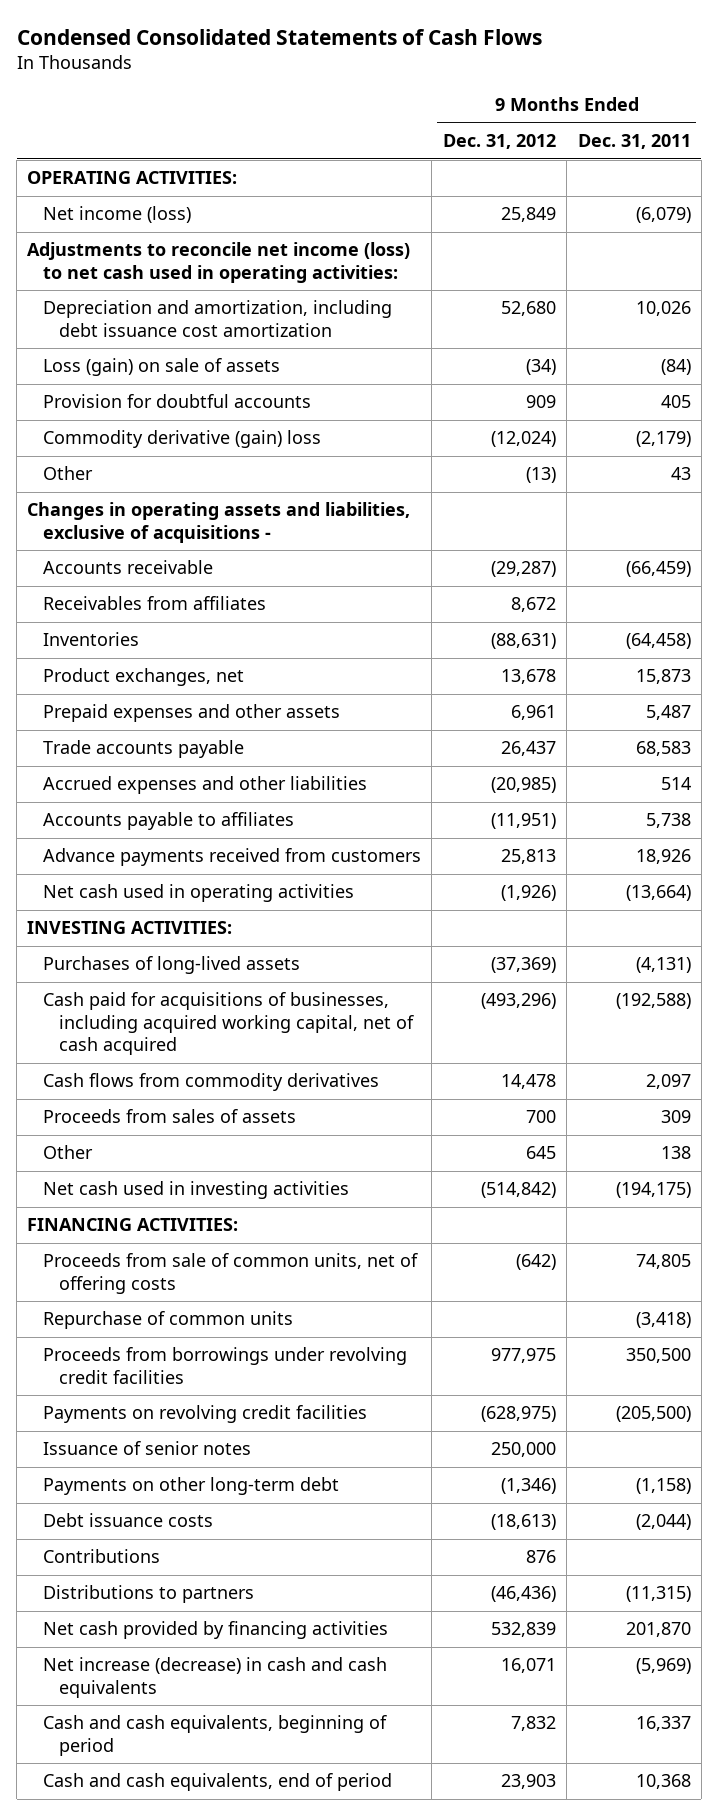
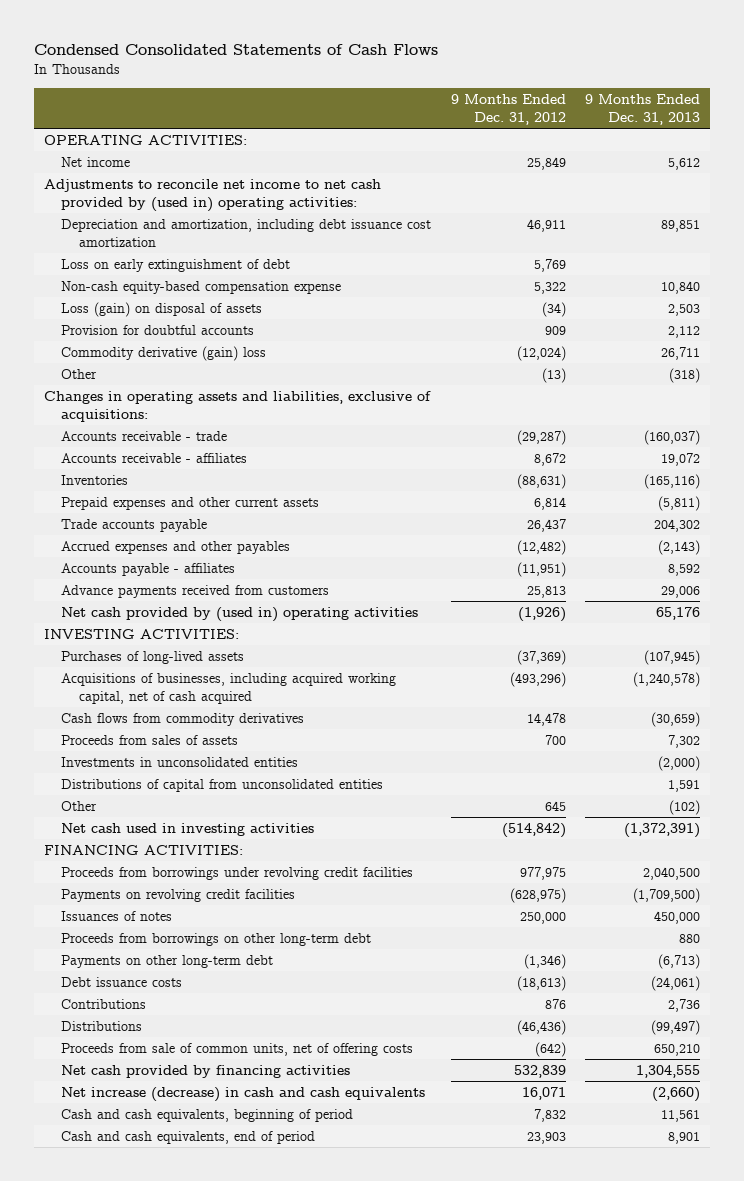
- | 9 Months Ended Dec. 31, 2012 | 9 Months Ended Dec. 31, 2011
+ | 9 Months Ended Dec. 31, 2012 | 9 Months Ended Dec. 31, 2013
- Net income (loss) | 25,849 | (6,079)
- Adjustments to reconcile net income (loss) to net cash used in operating activities:
- Depreciation and amortization, including debt issuance cost amortization | 52,680 | 10,026
- Loss (gain) on sale of assets | (34) | (84)
+ Net income | 25,849 | 5,612
+ Adjustments to reconcile net income to net cash provided by (used in) operating activities:
+ Depreciation and amortization, including debt issuance cost amortization | 46,911 | 89,851
+ Loss on early extinguishment of debt | 5,769 |
+ Non-cash equity-based compensation expense | 5,322 | 10,840
+ Loss (gain) on disposal of assets | (34) | 2,503
- Changes in operating assets and liabilities, exclusive of acquisitions -
- Accounts receivable | (29,287) | (66,459)
- Receivables from affiliates | 8,672 |
+ Changes in operating assets and liabilities, exclusive of acquisitions:
+ Accounts receivable - trade | (29,287) | (160,037)
+ Accounts receivable - affiliates | 8,672 | 19,072
- Product exchanges, net | 13,678 | 15,873
- Prepaid expenses and other assets | 6,961 | 5,487
+ Prepaid expenses and other current assets | 6,814 | (5,811)
- Accrued expenses and other liabilities | (20,985) | 514
- Accounts payable to affiliates | (11,951) | 5,738
+ Accrued expenses and other payables | (12,482) | (2,143)
+ Accounts payable - affiliates | (11,951) | 8,592
- Net cash used in operating activities | (1,926) | (13,664)
+ Net cash provided by (used in) operating activities | (1,926) | 65,176
- Cash paid for acquisitions of businesses, including acquired working capital, net of cash acquired | (493,296) | (192,588)
+ Acquisitions of businesses, including acquired working capital, net of cash acquired | (493,296) | (1,240,578)
+ Investments in unconsolidated entities | | (2,000)
+ Distributions of capital from unconsolidated entities | | 1,591
- Repurchase of common units | | (3,418)
- Issuance of senior notes | 250,000 |
+ Issuances of notes | 250,000 | 450,000
+ Proceeds from borrowings on other long-term debt | | 880
- Distributions to partners | (46,436) | (11,315)
+ Distributions | (46,436) | (99,497)
moved down: Proceeds from sale of common units, net of offering costs | (642) | 650,210

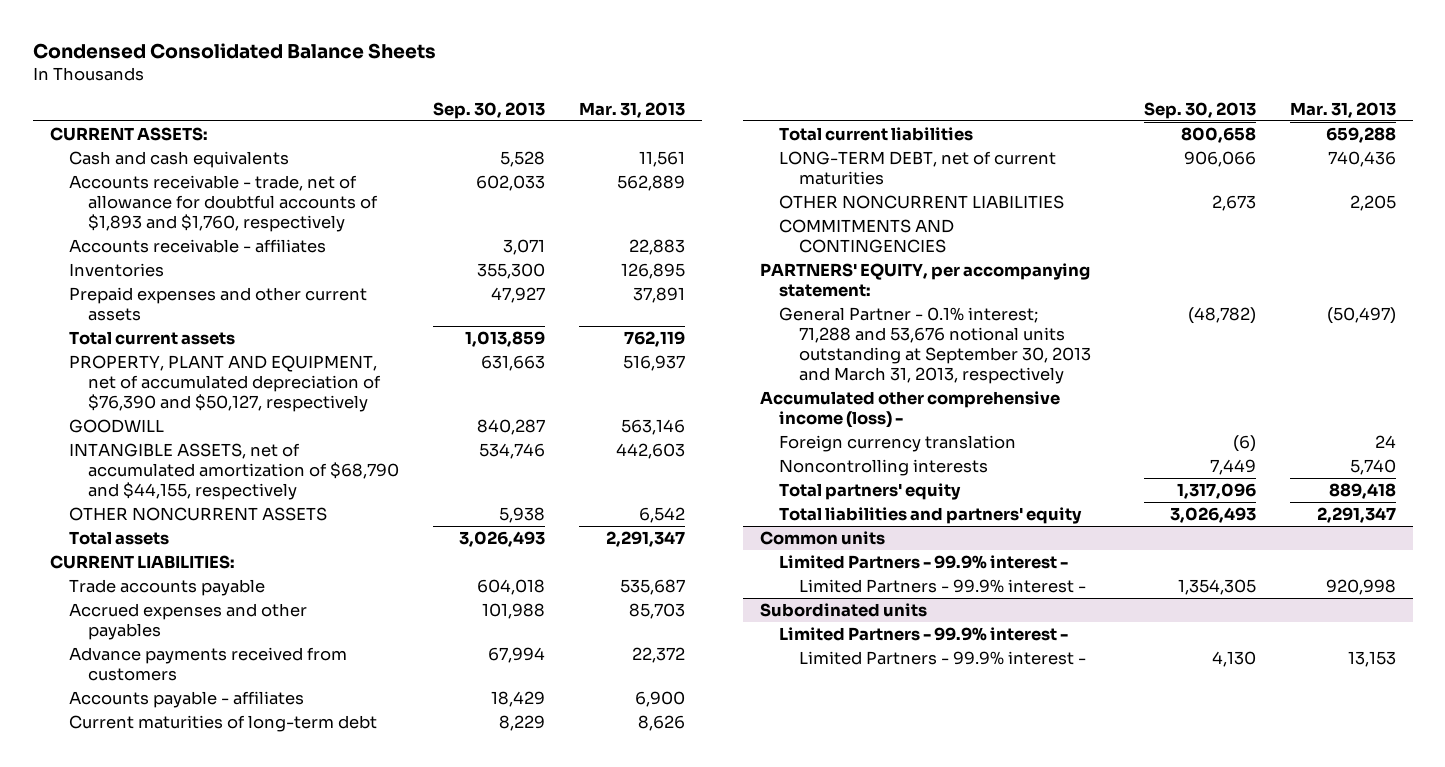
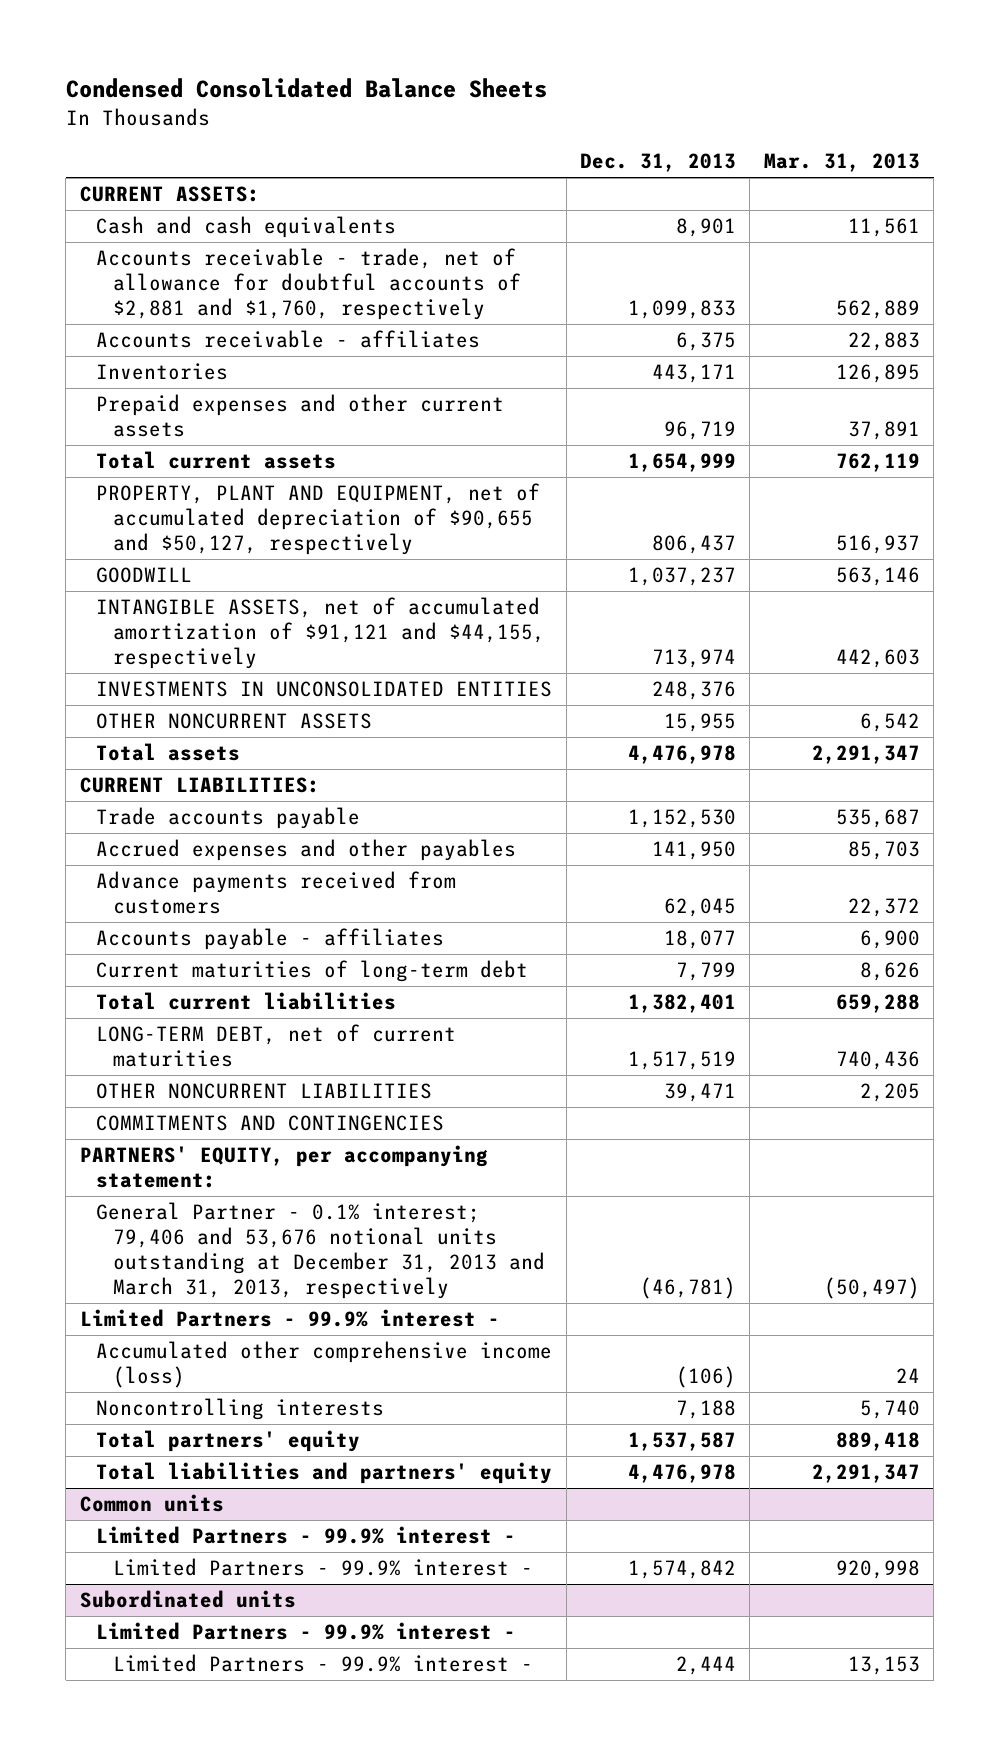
- | Sep. 30, 2013 | Mar. 31, 2013
+ | Dec. 31, 2013 | Mar. 31, 2013
- Accounts receivable - trade, net of allowance for doubtful accounts of $1,893 and $1,760, respectively | 602,033 | 562,889
+ Accounts receivable - trade, net of allowance for doubtful accounts of $2,881 and $1,760, respectively | 1,099,833 | 562,889
- PROPERTY, PLANT AND EQUIPMENT, net of accumulated depreciation of $76,390 and $50,127, respectively | 631,663 | 516,937
+ PROPERTY, PLANT AND EQUIPMENT, net of accumulated depreciation of $90,655 and $50,127, respectively | 806,437 | 516,937
- INTANGIBLE ASSETS, net of accumulated amortization of $68,790 and $44,155, respectively | 534,746 | 442,603
+ INTANGIBLE ASSETS, net of accumulated amortization of $91,121 and $44,155, respectively | 713,974 | 442,603
+ INVESTMENTS IN UNCONSOLIDATED ENTITIES | 248,376 |
- General Partner - 0.1% interest; 71,288 and 53,676 notional units outstanding at September 30, 2013 and March 31, 2013, respectively | (48,782) | (50,497)
- Accumulated other comprehensive income (loss) -
- Foreign currency translation | (6) | 24
+ General Partner - 0.1% interest; 79,406 and 53,676 notional units outstanding at December 31, 2013 and March 31, 2013, respectively | (46,781) | (50,497)
+ Limited Partners - 99.9% interest -
+ Accumulated other comprehensive income (loss) | (106) | 24

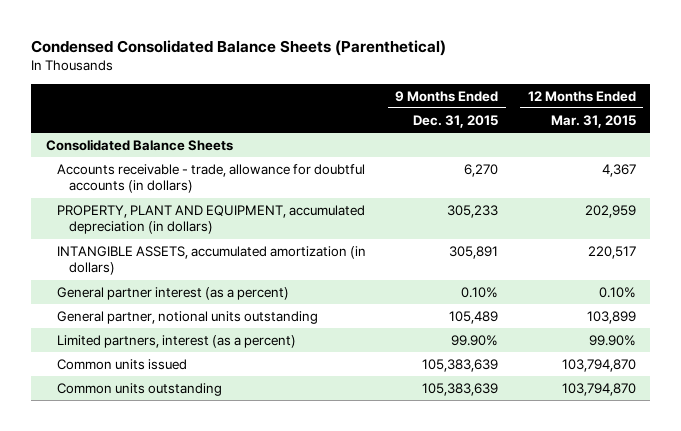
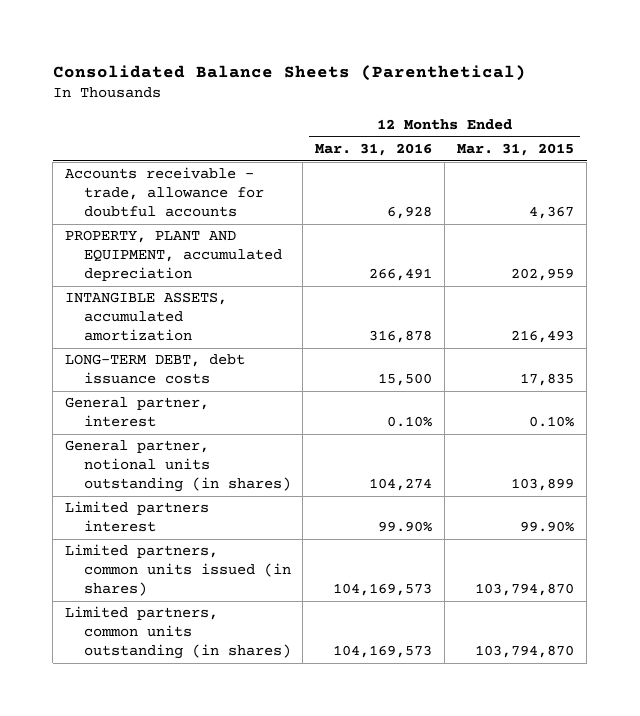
- Condensed Consolidated Balance Sheets (Parenthetical)
+ Consolidated Balance Sheets (Parenthetical)
- | 9 Months Ended Dec. 31, 2015 | 12 Months Ended Mar. 31, 2015
+ | 12 Months Ended Mar. 31, 2016 | 12 Months Ended Mar. 31, 2015
- Consolidated Balance Sheets
- Accounts receivable - trade, allowance for doubtful accounts (in dollars) | 6,270 | 4,367
- PROPERTY, PLANT AND EQUIPMENT, accumulated depreciation (in dollars) | 305,233 | 202,959
- INTANGIBLE ASSETS, accumulated amortization (in dollars) | 305,891 | 220,517
- General partner interest (as a percent) | 0.10% | 0.10%
- General partner, notional units outstanding | 105,489 | 103,899
- Limited partners, interest (as a percent) | 99.90% | 99.90%
- Common units issued | 105,383,639 | 103,794,870
- Common units outstanding | 105,383,639 | 103,794,870
+ Accounts receivable - trade, allowance for doubtful accounts | 6,928 | 4,367
+ PROPERTY, PLANT AND EQUIPMENT, accumulated depreciation | 266,491 | 202,959
+ INTANGIBLE ASSETS, accumulated amortization | 316,878 | 216,493
+ LONG-TERM DEBT, debt issuance costs | 15,500 | 17,835
+ General partner, interest | 0.10% | 0.10%
+ General partner, notional units outstanding (in shares) | 104,274 | 103,899
+ Limited partners interest | 99.90% | 99.90%
+ Limited partners, common units issued (in shares) | 104,169,573 | 103,794,870
+ Limited partners, common units outstanding (in shares) | 104,169,573 | 103,794,870

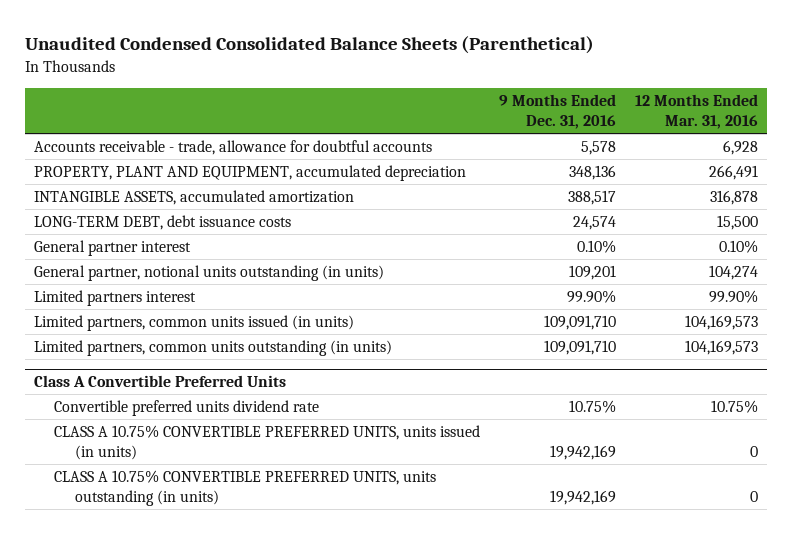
- Consolidated Balance Sheets (Parenthetical)
+ Unaudited Condensed Consolidated Balance Sheets (Parenthetical)
- | 12 Months Ended Mar. 31, 2016 | 12 Months Ended Mar. 31, 2015
+ | 9 Months Ended Dec. 31, 2016 | 12 Months Ended Mar. 31, 2016
- General partner, interest | 0.10% | 0.10%
- General partner, notional units outstanding (in shares) | 104,274 | 103,899
+ General partner interest | 0.10% | 0.10%
+ General partner, notional units outstanding (in units) | 109,201 | 104,274
- Limited partners, common units issued (in shares) | 104,169,573 | 103,794,870
- Limited partners, common units outstanding (in shares) | 104,169,573 | 103,794,870
+ Limited partners, common units issued (in units) | 109,091,710 | 104,169,573
+ Limited partners, common units outstanding (in units) | 109,091,710 | 104,169,573
+ Class A Convertible Preferred Units
+ Convertible preferred units dividend rate | 10.75% | 10.75%
+ CLASS A 10.75% CONVERTIBLE PREFERRED UNITS, units issued (in units) | 19,942,169 | 0
+ CLASS A 10.75% CONVERTIBLE PREFERRED UNITS, units outstanding (in units) | 19,942,169 | 0

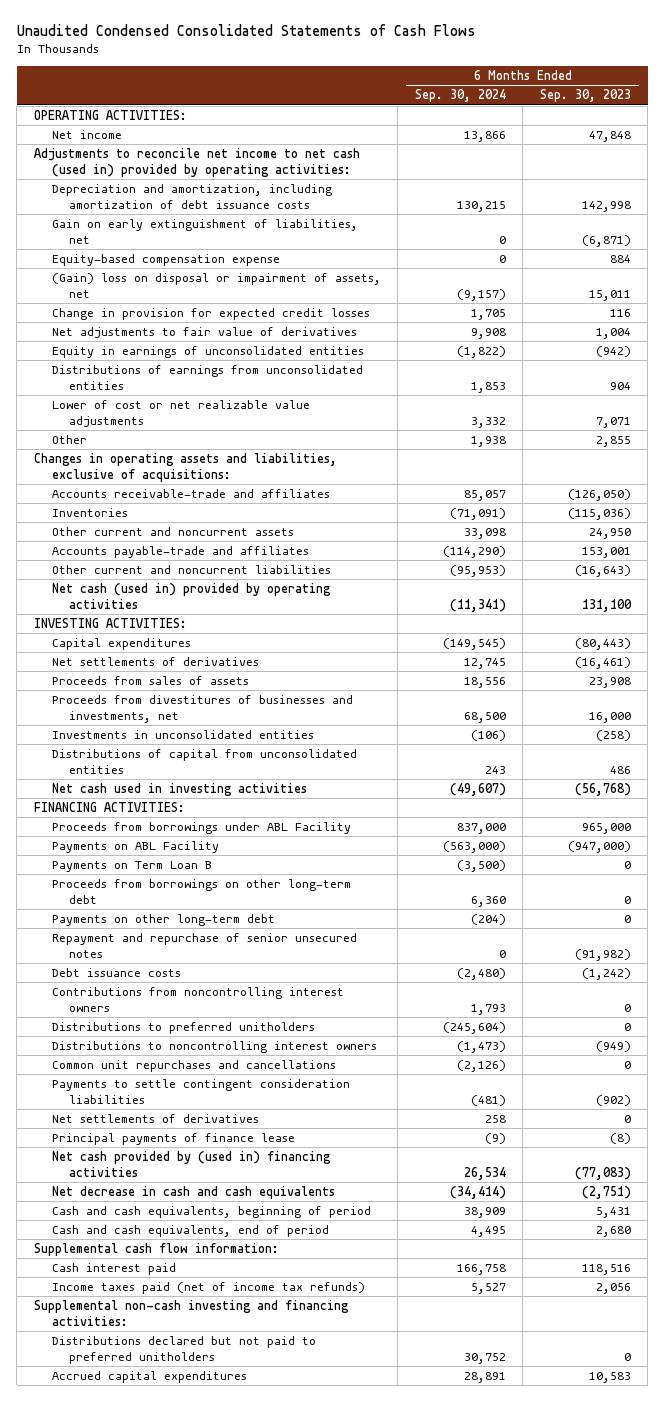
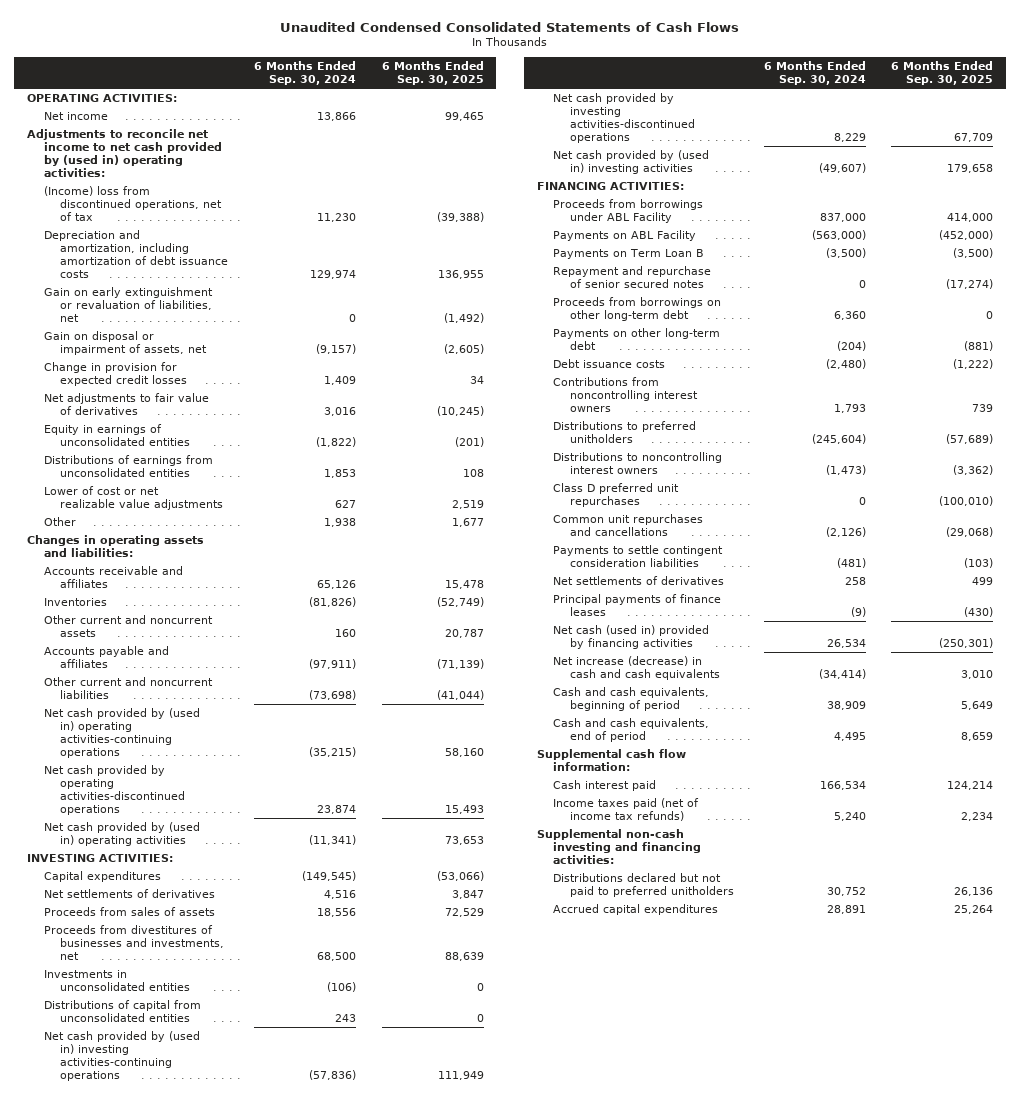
- | 6 Months Ended Sep. 30, 2024 | 6 Months Ended Sep. 30, 2023
+ | 6 Months Ended Sep. 30, 2024 | 6 Months Ended Sep. 30, 2025
- Adjustments to reconcile net income to net cash (used in) provided by operating activities:
- Depreciation and amortization, including amortization of debt issuance costs | 130,215 | 142,998
- Gain on early extinguishment of liabilities, net | 0 | (6,871)
- Equity-based compensation expense | 0 | 884
- (Gain) loss on disposal or impairment of assets, net | (9,157) | 15,011
- Change in provision for expected credit losses | 1,705 | 116
- Net adjustments to fair value of derivatives | 9,908 | 1,004
+ Adjustments to reconcile net income to net cash provided by (used in) operating activities:
+ (Income) loss from discontinued operations, net of tax | 11,230 | (39,388)
+ Depreciation and amortization, including amortization of debt issuance costs | 129,974 | 136,955
+ Gain on early extinguishment or revaluation of liabilities, net | 0 | (1,492)
+ Gain on disposal or impairment of assets, net | (9,157) | (2,605)
+ Change in provision for expected credit losses | 1,409 | 34
+ Net adjustments to fair value of derivatives | 3,016 | (10,245)
- Lower of cost or net realizable value adjustments | 3,332 | 7,071
+ Lower of cost or net realizable value adjustments | 627 | 2,519
- Changes in operating assets and liabilities, exclusive of acquisitions:
- Accounts receivable-trade and affiliates | 85,057 | (126,050)
- Inventories | (71,091) | (115,036)
- Other current and noncurrent assets | 33,098 | 24,950
- Accounts payable-trade and affiliates | (114,290) | 153,001
- Other current and noncurrent liabilities | (95,953) | (16,643)
- Net cash (used in) provided by operating activities | (11,341) | 131,100
+ Changes in operating assets and liabilities:
+ Accounts receivable and affiliates | 65,126 | 15,478
+ Inventories | (81,826) | (52,749)
+ Other current and noncurrent assets | 160 | 20,787
+ Accounts payable and affiliates | (97,911) | (71,139)
+ Other current and noncurrent liabilities | (73,698) | (41,044)
+ Net cash provided by (used in) operating activities-continuing operations | (35,215) | 58,160
+ Net cash provided by operating activities-discontinued operations | 23,874 | 15,493
+ Net cash provided by (used in) operating activities | (11,341) | 73,653
- Net settlements of derivatives | 12,745 | (16,461)
+ Net settlements of derivatives | 4,516 | 3,847
- Net cash used in investing activities | (49,607) | (56,768)
+ Net cash provided by (used in) investing activities-continuing operations | (57,836) | 111,949
+ Net cash provided by investing activities-discontinued operations | 8,229 | 67,709
+ Net cash provided by (used in) investing activities | (49,607) | 179,658
+ Repayment and repurchase of senior secured notes | 0 | (17,274)
- Repayment and repurchase of senior unsecured notes | 0 | (91,982)
+ Class D preferred unit repurchases | 0 | (100,010)
- Principal payments of finance lease | (9) | (8)
- Net cash provided by (used in) financing activities | 26,534 | (77,083)
- Net decrease in cash and cash equivalents | (34,414) | (2,751)
+ Principal payments of finance leases | (9) | (430)
+ Net cash (used in) provided by financing activities | 26,534 | (250,301)
+ Net increase (decrease) in cash and cash equivalents | (34,414) | 3,010
- Cash interest paid | 166,758 | 118,516
- Income taxes paid (net of income tax refunds) | 5,527 | 2,056
+ Cash interest paid | 166,534 | 124,214
+ Income taxes paid (net of income tax refunds) | 5,240 | 2,234

